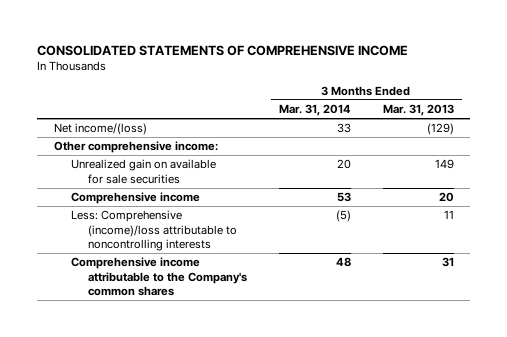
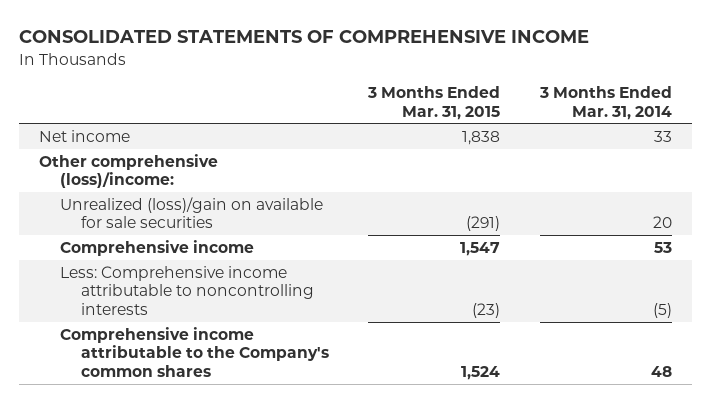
- | 3 Months Ended Mar. 31, 2014 | 3 Months Ended Mar. 31, 2013
+ | 3 Months Ended Mar. 31, 2015 | 3 Months Ended Mar. 31, 2014
- Net income/(loss) | 33 | (129)
- Other comprehensive income:
- Unrealized gain on available for sale securities | 20 | 149
+ Net income | 1,838 | 33
+ Other comprehensive (loss)/income:
+ Unrealized (loss)/gain on available for sale securities | (291) | 20
- Less: Comprehensive (income)/loss attributable to noncontrolling interests | (5) | 11
+ Less: Comprehensive income attributable to noncontrolling interests | (23) | (5)

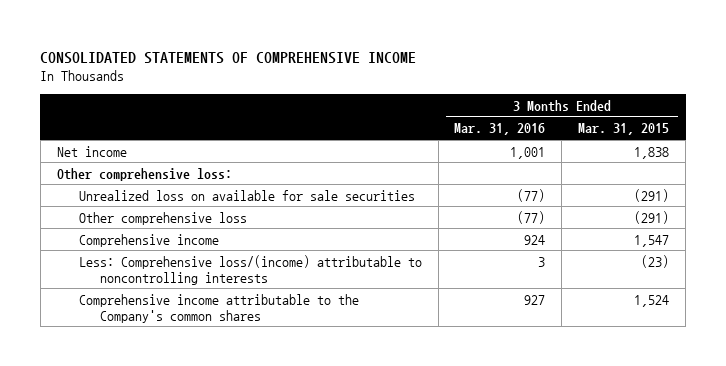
- | 3 Months Ended Mar. 31, 2015 | 3 Months Ended Mar. 31, 2014
+ | 3 Months Ended Mar. 31, 2016 | 3 Months Ended Mar. 31, 2015
- Other comprehensive (loss)/income:
- Unrealized (loss)/gain on available for sale securities | (291) | 20
+ Other comprehensive loss:
+ Unrealized loss on available for sale securities | (77) | (291)
+ Other comprehensive loss | (77) | (291)
- Less: Comprehensive income attributable to noncontrolling interests | (23) | (5)
+ Less: Comprehensive loss/(income) attributable to noncontrolling interests | 3 | (23)

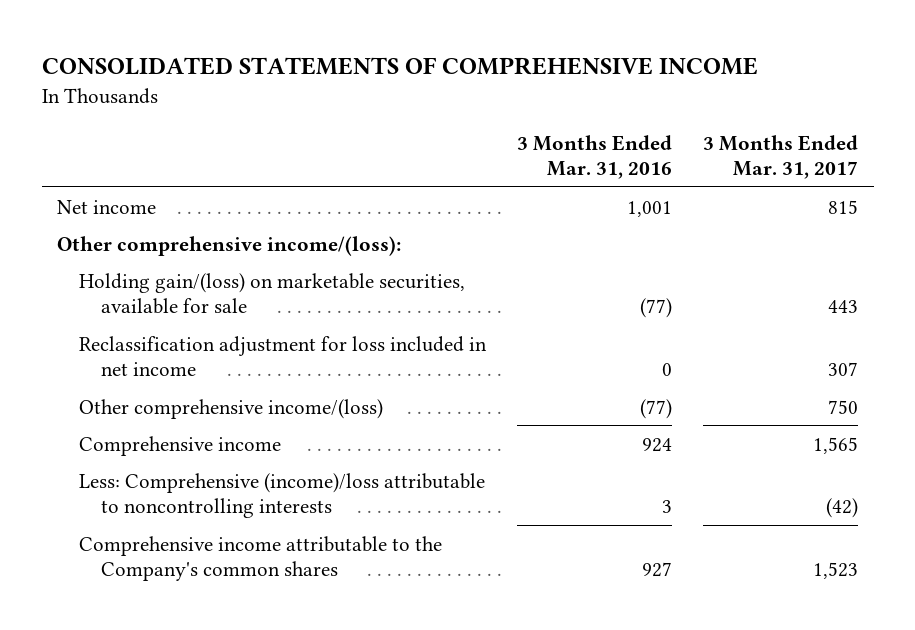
- | 3 Months Ended Mar. 31, 2016 | 3 Months Ended Mar. 31, 2015
+ | 3 Months Ended Mar. 31, 2016 | 3 Months Ended Mar. 31, 2017
- Other comprehensive loss:
- Unrealized loss on available for sale securities | (77) | (291)
- Other comprehensive loss | (77) | (291)
+ Other comprehensive income/(loss):
+ Holding gain/(loss) on marketable securities, available for sale | (77) | 443
+ Reclassification adjustment for loss included in net income | 0 | 307
+ Other comprehensive income/(loss) | (77) | 750
- Less: Comprehensive loss/(income) attributable to noncontrolling interests | 3 | (23)
+ Less: Comprehensive (income)/loss attributable to noncontrolling interests | 3 | (42)

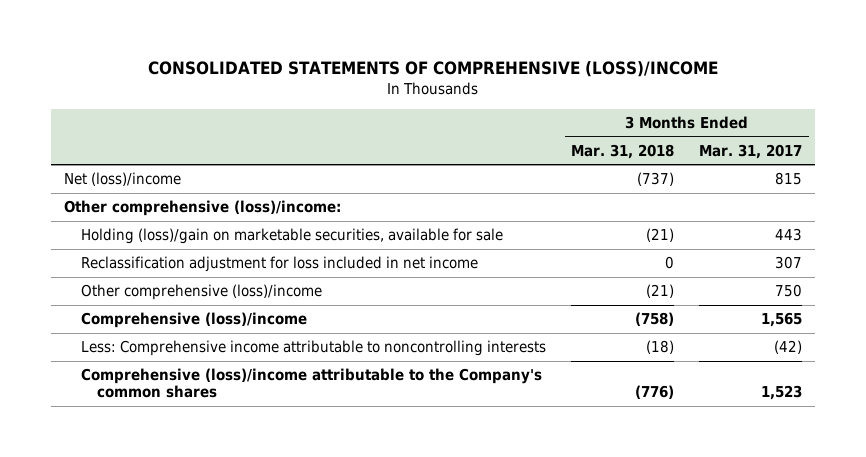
- CONSOLIDATED STATEMENTS OF COMPREHENSIVE INCOME
+ CONSOLIDATED STATEMENTS OF COMPREHENSIVE (LOSS)/INCOME
- | 3 Months Ended Mar. 31, 2016 | 3 Months Ended Mar. 31, 2017
+ | 3 Months Ended Mar. 31, 2018 | 3 Months Ended Mar. 31, 2017
- Net income | 1,001 | 815
- Other comprehensive income/(loss):
- Holding gain/(loss) on marketable securities, available for sale | (77) | 443
+ Net (loss)/income | (737) | 815
+ Other comprehensive (loss)/income:
+ Holding (loss)/gain on marketable securities, available for sale | (21) | 443
- Other comprehensive income/(loss) | (77) | 750
- Comprehensive income | 924 | 1,565
- Less: Comprehensive (income)/loss attributable to noncontrolling interests | 3 | (42)
- Comprehensive income attributable to the Company's common shares | 927 | 1,523
+ Other comprehensive (loss)/income | (21) | 750
+ Comprehensive (loss)/income | (758) | 1,565
+ Less: Comprehensive income attributable to noncontrolling interests | (18) | (42)
+ Comprehensive (loss)/income attributable to the Company's common shares | (776) | 1,523

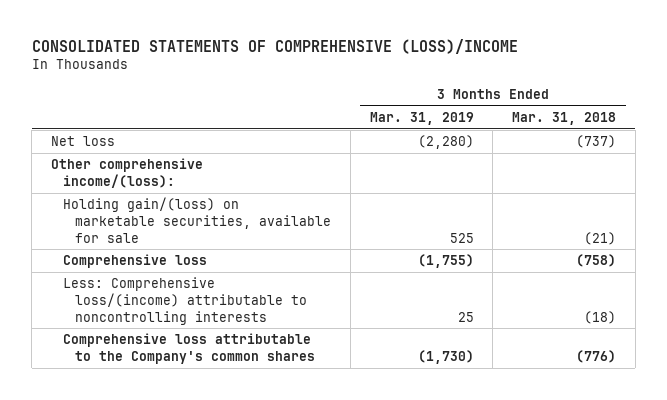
- | 3 Months Ended Mar. 31, 2018 | 3 Months Ended Mar. 31, 2017
+ | 3 Months Ended Mar. 31, 2019 | 3 Months Ended Mar. 31, 2018
- Net (loss)/income | (737) | 815
- Other comprehensive (loss)/income:
- Holding (loss)/gain on marketable securities, available for sale | (21) | 443
- Reclassification adjustment for loss included in net income | 0 | 307
- Other comprehensive (loss)/income | (21) | 750
- Comprehensive (loss)/income | (758) | 1,565
- Less: Comprehensive income attributable to noncontrolling interests | (18) | (42)
- Comprehensive (loss)/income attributable to the Company's common shares | (776) | 1,523
+ Net loss | (2,280) | (737)
+ Other comprehensive income/(loss):
+ Holding gain/(loss) on marketable securities, available for sale | 525 | (21)
+ Comprehensive loss | (1,755) | (758)
+ Less: Comprehensive loss/(income) attributable to noncontrolling interests | 25 | (18)
+ Comprehensive loss attributable to the Company's common shares | (1,730) | (776)

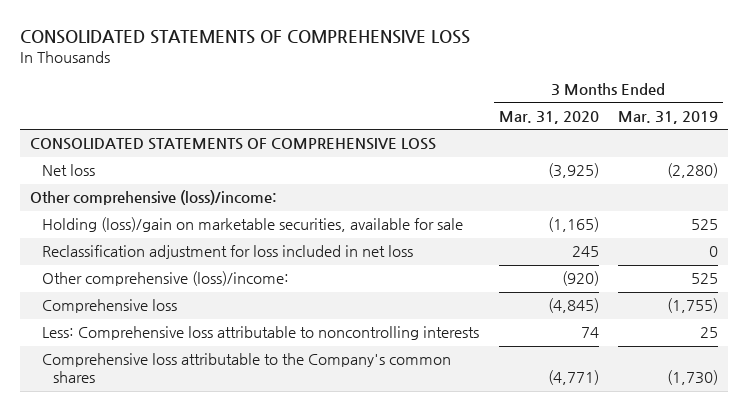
- CONSOLIDATED STATEMENTS OF COMPREHENSIVE (LOSS)/INCOME
+ CONSOLIDATED STATEMENTS OF COMPREHENSIVE LOSS
- | 3 Months Ended Mar. 31, 2019 | 3 Months Ended Mar. 31, 2018
+ | 3 Months Ended Mar. 31, 2020 | 3 Months Ended Mar. 31, 2019
+ CONSOLIDATED STATEMENTS OF COMPREHENSIVE LOSS
- Other comprehensive income/(loss):
- Holding gain/(loss) on marketable securities, available for sale | 525 | (21)
+ Other comprehensive (loss)/income:
+ Holding (loss)/gain on marketable securities, available for sale | (1,165) | 525
+ Reclassification adjustment for loss included in net loss | 245 | 0
+ Other comprehensive (loss)/income: | (920) | 525
- Less: Comprehensive loss/(income) attributable to noncontrolling interests | 25 | (18)
+ Less: Comprehensive loss attributable to noncontrolling interests | 74 | 25

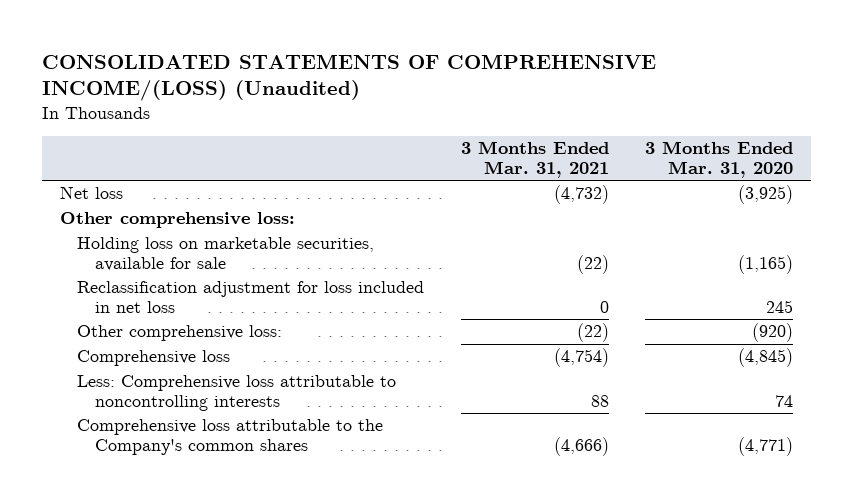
- CONSOLIDATED STATEMENTS OF COMPREHENSIVE LOSS
+ CONSOLIDATED STATEMENTS OF COMPREHENSIVE INCOME/(LOSS) (Unaudited)
- | 3 Months Ended Mar. 31, 2020 | 3 Months Ended Mar. 31, 2019
+ | 3 Months Ended Mar. 31, 2021 | 3 Months Ended Mar. 31, 2020
- CONSOLIDATED STATEMENTS OF COMPREHENSIVE LOSS
- Other comprehensive (loss)/income:
- Holding (loss)/gain on marketable securities, available for sale | (1,165) | 525
+ Other comprehensive loss:
+ Holding loss on marketable securities, available for sale | (22) | (1,165)
- Other comprehensive (loss)/income: | (920) | 525
+ Other comprehensive loss: | (22) | (920)

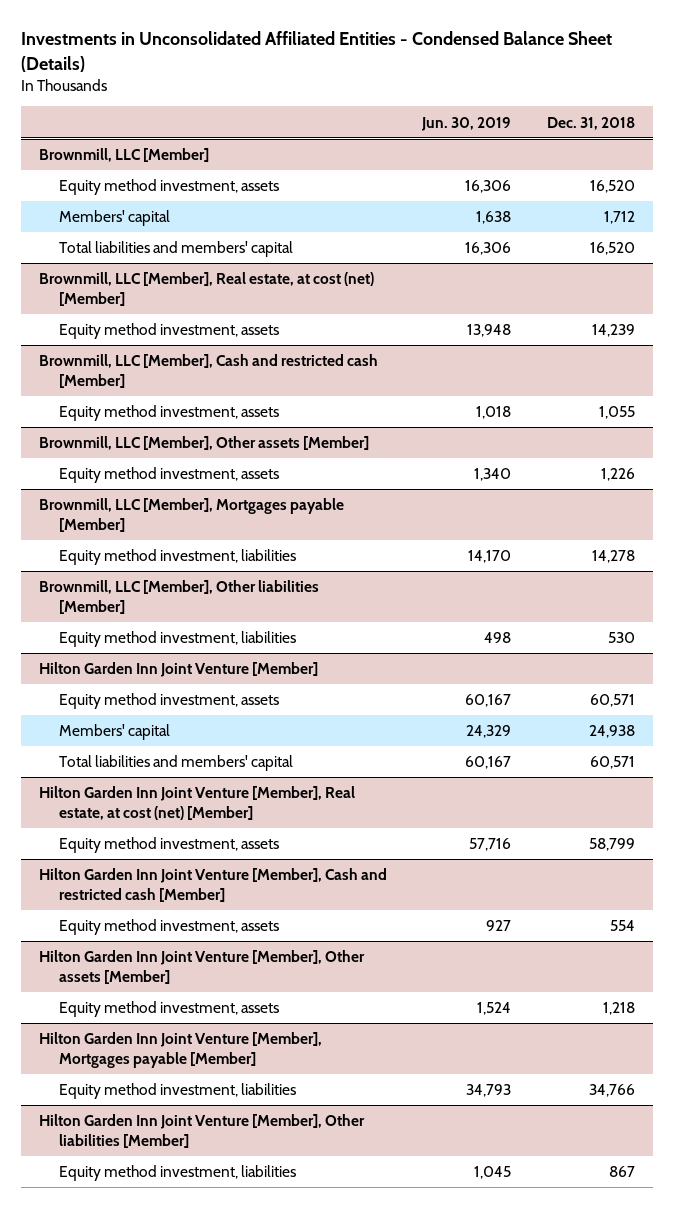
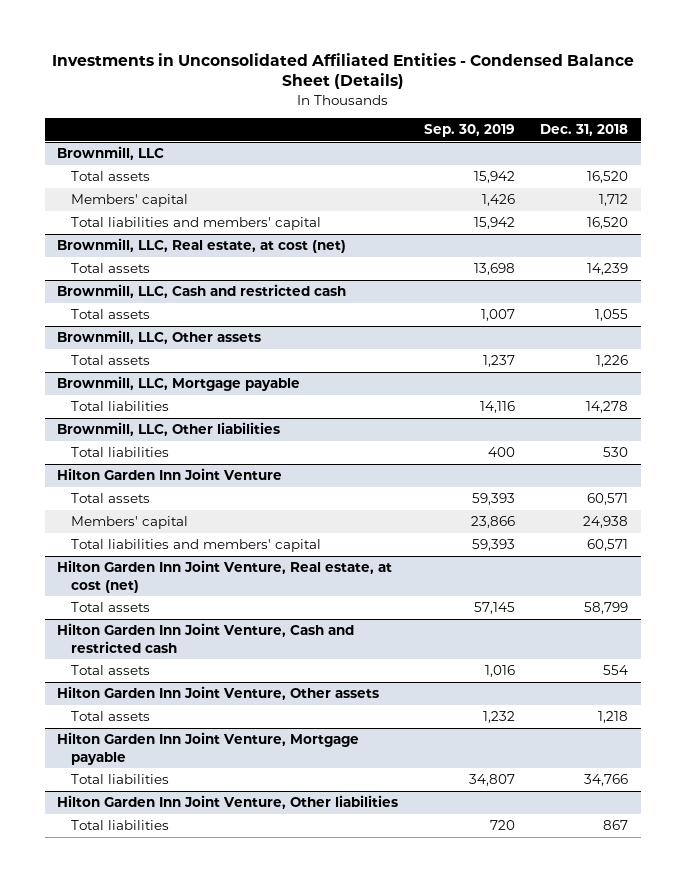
- | Jun. 30, 2019 | Dec. 31, 2018
+ | Sep. 30, 2019 | Dec. 31, 2018
- Brownmill, LLC [Member]
- Equity method investment, assets | 16,306 | 16,520
+ Brownmill, LLC
+ Total assets | 15,942 | 16,520
- Brownmill, LLC [Member], Real estate, at cost (net) [Member]
- Equity method investment, assets | 13,948 | 14,239
- Brownmill, LLC [Member], Cash and restricted cash [Member]
- Equity method investment, assets | 1,018 | 1,055
- Brownmill, LLC [Member], Other assets [Member]
- Equity method investment, assets | 1,340 | 1,226
- Brownmill, LLC [Member], Mortgages payable [Member]
- Equity method investment, liabilities | 14,170 | 14,278
- Brownmill, LLC [Member], Other liabilities [Member]
- Equity method investment, liabilities | 498 | 530
- Hilton Garden Inn Joint Venture [Member]
- Equity method investment, assets | 60,167 | 60,571
+ Brownmill, LLC, Real estate, at cost (net)
+ Total assets | 13,698 | 14,239
+ Brownmill, LLC, Cash and restricted cash
+ Total assets | 1,007 | 1,055
+ Brownmill, LLC, Other assets
+ Total assets | 1,237 | 1,226
+ Brownmill, LLC, Mortgage payable
+ Total liabilities | 14,116 | 14,278
+ Brownmill, LLC, Other liabilities
+ Total liabilities | 400 | 530
+ Hilton Garden Inn Joint Venture
+ Total assets | 59,393 | 60,571
- Hilton Garden Inn Joint Venture [Member], Real estate, at cost (net) [Member]
- Equity method investment, assets | 57,716 | 58,799
- Hilton Garden Inn Joint Venture [Member], Cash and restricted cash [Member]
- Equity method investment, assets | 927 | 554
- Hilton Garden Inn Joint Venture [Member], Other assets [Member]
- Equity method investment, assets | 1,524 | 1,218
- Hilton Garden Inn Joint Venture [Member], Mortgages payable [Member]
- Equity method investment, liabilities | 34,793 | 34,766
- Hilton Garden Inn Joint Venture [Member], Other liabilities [Member]
- Equity method investment, liabilities | 1,045 | 867
+ Hilton Garden Inn Joint Venture, Real estate, at cost (net)
+ Total assets | 57,145 | 58,799
+ Hilton Garden Inn Joint Venture, Cash and restricted cash
+ Total assets | 1,016 | 554
+ Hilton Garden Inn Joint Venture, Other assets
+ Total assets | 1,232 | 1,218
+ Hilton Garden Inn Joint Venture, Mortgage payable
+ Total liabilities | 34,807 | 34,766
+ Hilton Garden Inn Joint Venture, Other liabilities
+ Total liabilities | 720 | 867

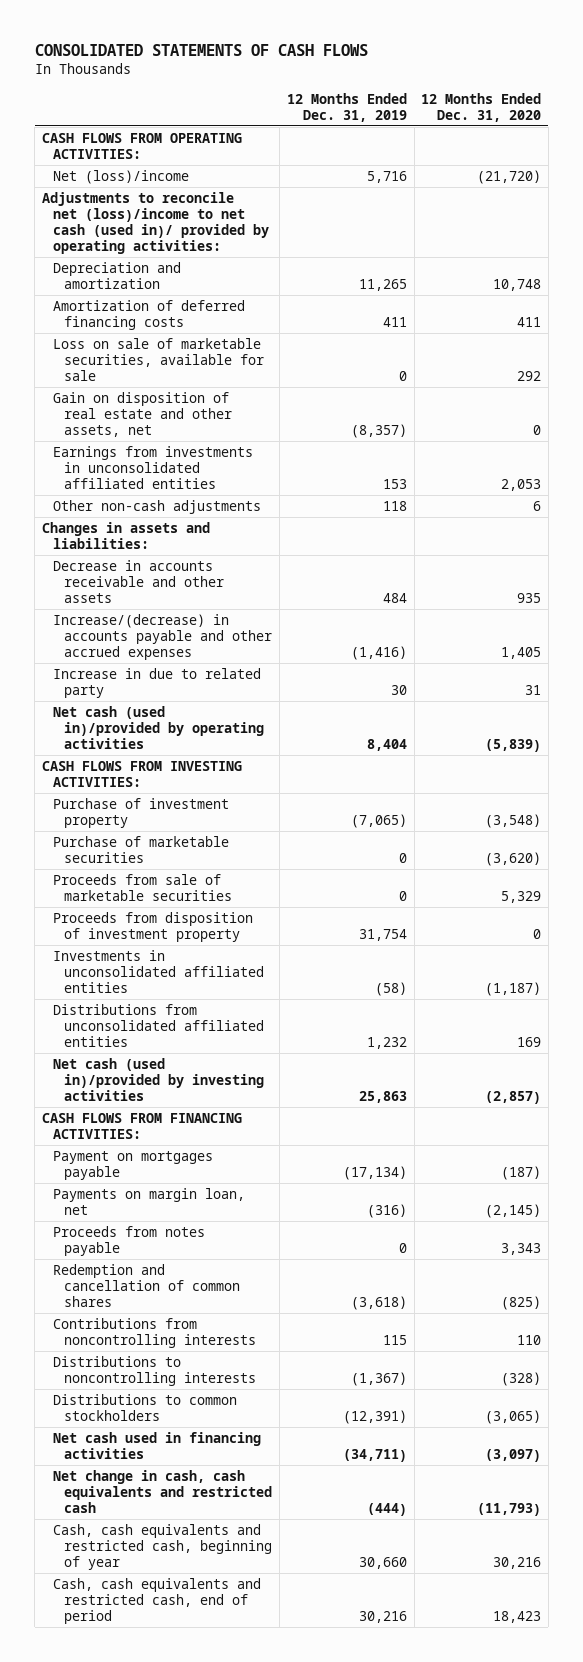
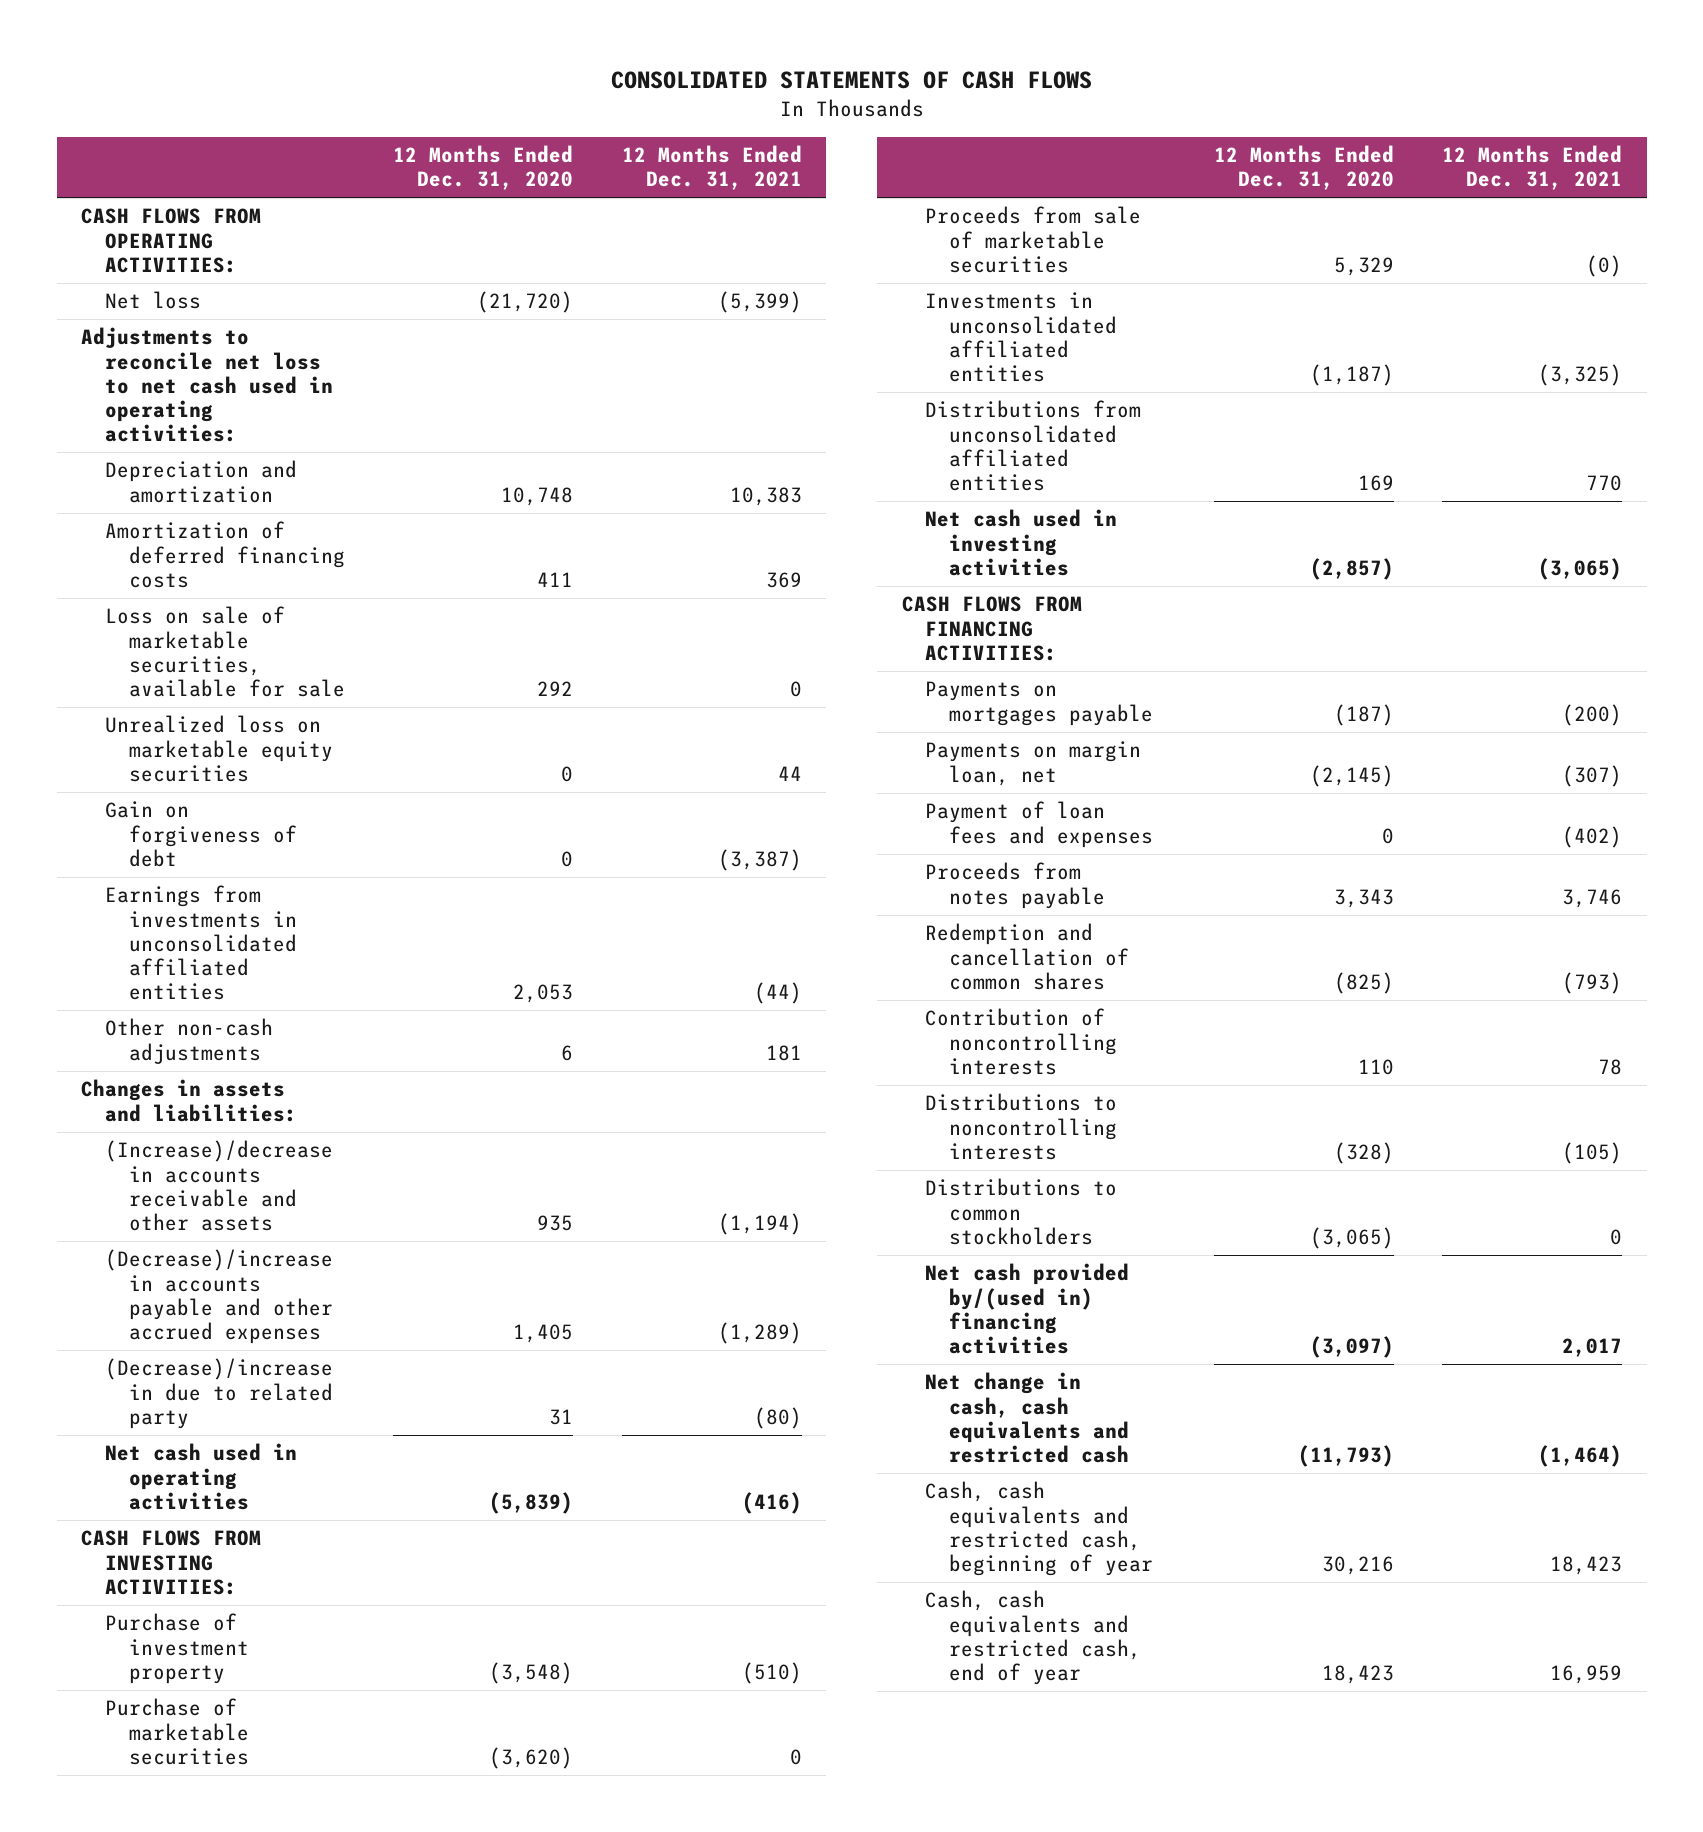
- | 12 Months Ended Dec. 31, 2019 | 12 Months Ended Dec. 31, 2020
+ | 12 Months Ended Dec. 31, 2020 | 12 Months Ended Dec. 31, 2021
- Net (loss)/income | 5,716 | (21,720)
- Adjustments to reconcile net (loss)/income to net cash (used in)/ provided by operating activities:
+ Net loss | (21,720) | (5,399)
+ Adjustments to reconcile net loss to net cash used in operating activities:
- Gain on disposition of real estate and other assets, net | (8,357) | 0
+ Unrealized loss on marketable equity securities | 0 | 44
+ Gain on forgiveness of debt | 0 | (3,387)
- Decrease in accounts receivable and other assets | 484 | 935
- Increase/(decrease) in accounts payable and other accrued expenses | (1,416) | 1,405
- Increase in due to related party | 30 | 31
- Net cash (used in)/provided by operating activities | 8,404 | (5,839)
+ (Increase)/decrease in accounts receivable and other assets | 935 | (1,194)
+ (Decrease)/increase in accounts payable and other accrued expenses | 1,405 | (1,289)
+ (Decrease)/increase in due to related party | 31 | (80)
+ Net cash used in operating activities | (5,839) | (416)
- Proceeds from disposition of investment property | 31,754 | 0
- Net cash (used in)/provided by investing activities | 25,863 | (2,857)
+ Net cash used in investing activities | (2,857) | (3,065)
- Payment on mortgages payable | (17,134) | (187)
+ Payments on mortgages payable | (187) | (200)
+ Payment of loan fees and expenses | 0 | (402)
- Contributions from noncontrolling interests | 115 | 110
+ Contribution of noncontrolling interests | 110 | 78
- Net cash used in financing activities | (34,711) | (3,097)
+ Net cash provided by/(used in) financing activities | (3,097) | 2,017
- Cash, cash equivalents and restricted cash, end of period | 30,216 | 18,423
+ Cash, cash equivalents and restricted cash, end of year | 18,423 | 16,959

